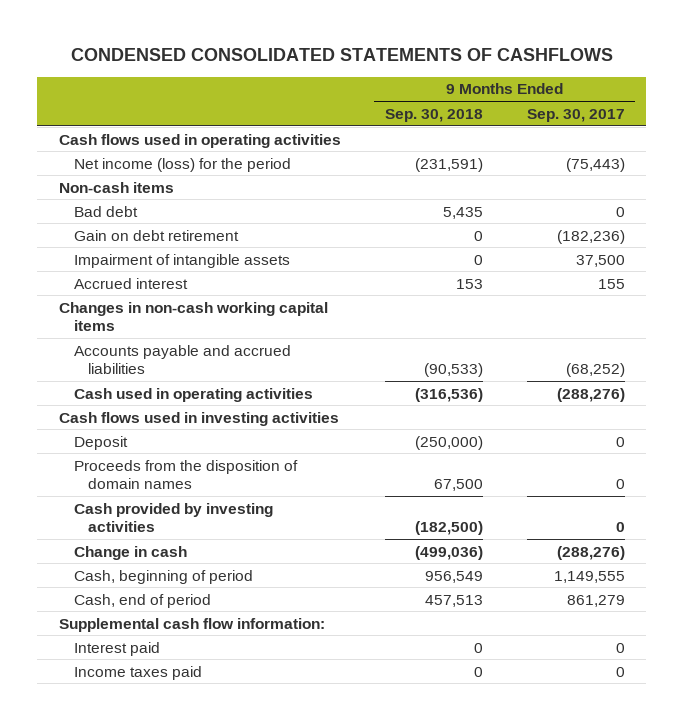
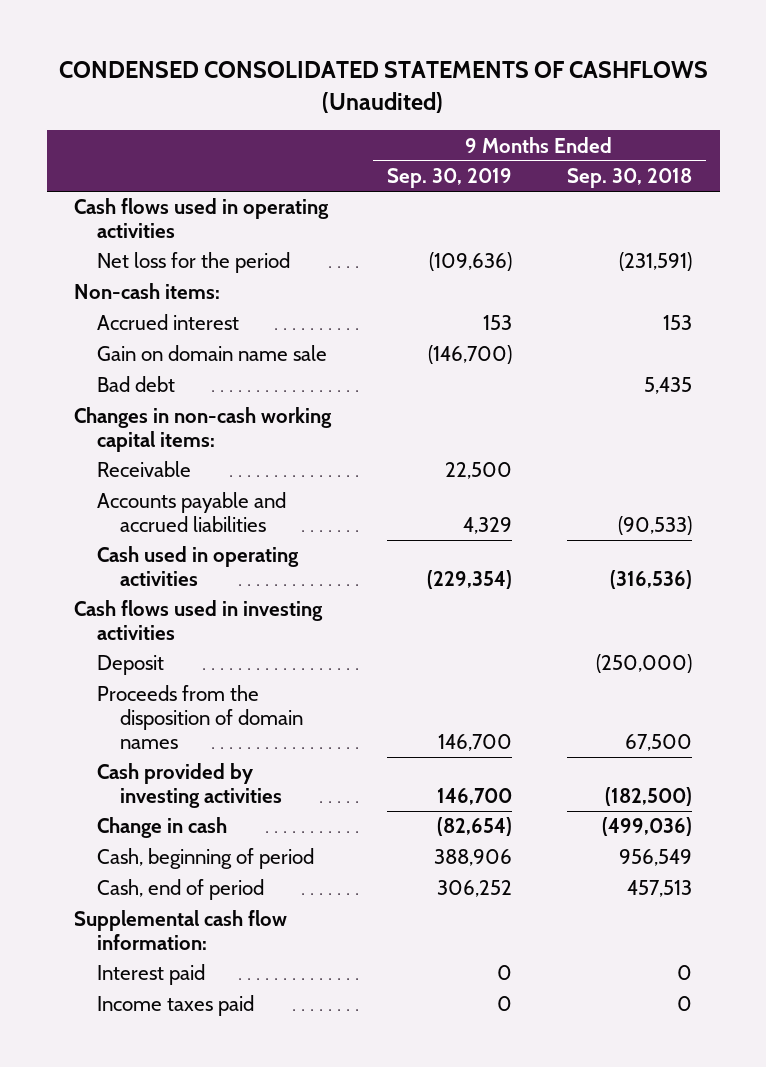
- CONDENSED CONSOLIDATED STATEMENTS OF CASHFLOWS
+ CONDENSED CONSOLIDATED STATEMENTS OF CASHFLOWS (Unaudited)
- | 9 Months Ended Sep. 30, 2018 | 9 Months Ended Sep. 30, 2017
+ | 9 Months Ended Sep. 30, 2019 | 9 Months Ended Sep. 30, 2018
- Net income (loss) for the period | (231,591) | (75,443)
- Non-cash items
- Gain on debt retirement | 0 | (182,236)
- Impairment of intangible assets | 0 | 37,500
+ Net loss for the period | (109,636) | (231,591)
+ Non-cash items:
- Changes in non-cash working capital items
+ Gain on domain name sale | (146,700) |
moved down: Bad debt | | 5,435
+ Changes in non-cash working capital items:
+ Receivable | 22,500 |

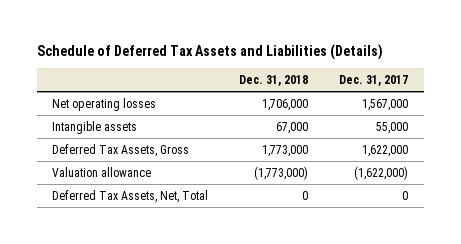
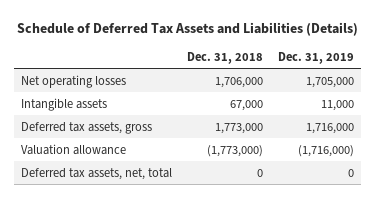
- | Dec. 31, 2018 | Dec. 31, 2017
+ | Dec. 31, 2018 | Dec. 31, 2019
- Deferred Tax Assets, Gross | 1,773,000 | 1,622,000
+ Deferred tax assets, gross | 1,773,000 | 1,716,000
- Deferred Tax Assets, Net, Total | 0 | 0
+ Deferred tax assets, net, total | 0 | 0

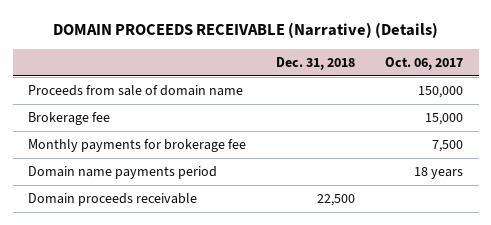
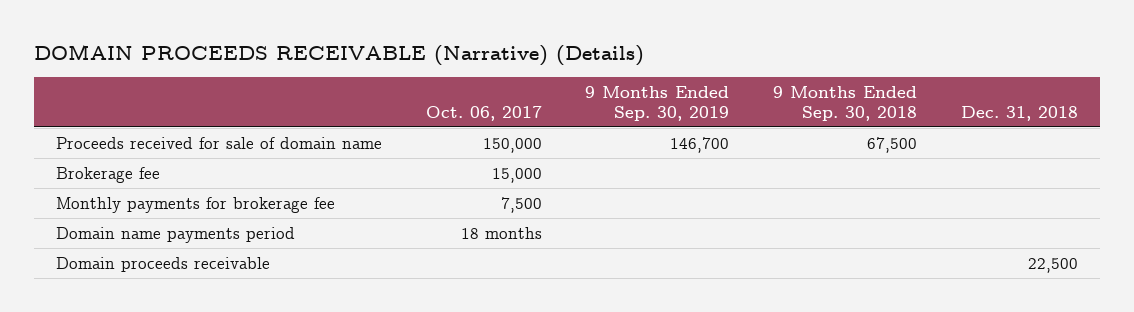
- | Dec. 31, 2018 | Oct. 06, 2017
+ | Oct. 06, 2017 | 9 Months Ended Sep. 30, 2019 | 9 Months Ended Sep. 30, 2018 | Dec. 31, 2018
- Proceeds from sale of domain name | | 150,000
+ Proceeds received for sale of domain name | 150,000 | 146,700 | 67,500 |
- Domain name payments period | | 18 years
+ Domain name payments period | 18 months | | |

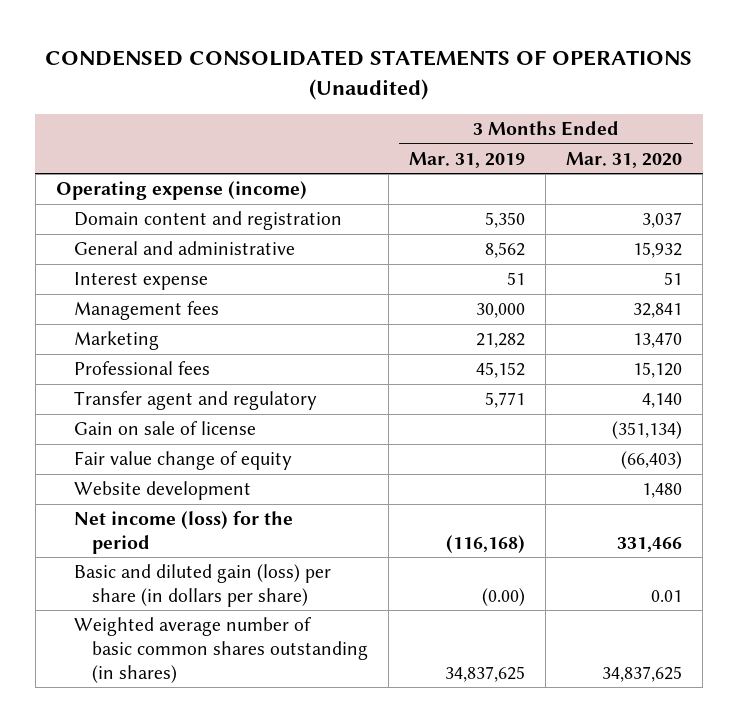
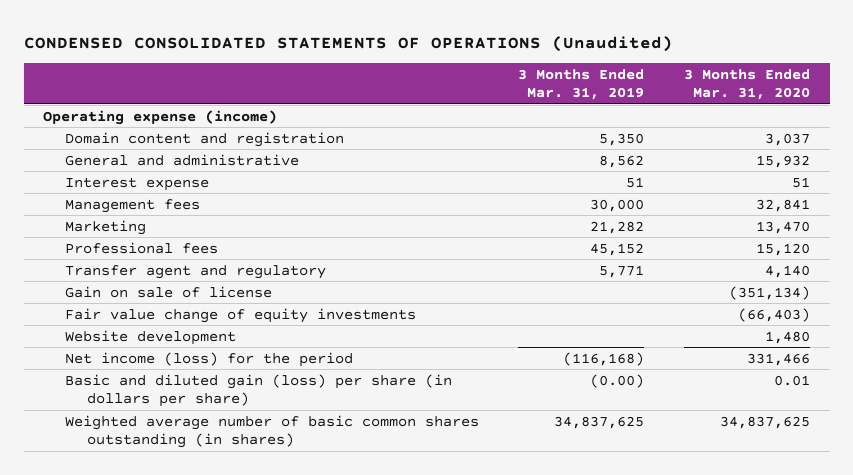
- Fair value change of equity | | (66,403)
+ Fair value change of equity investments | | (66,403)

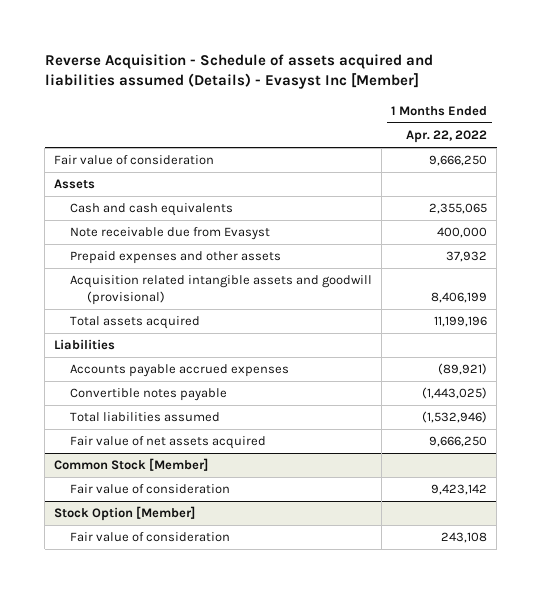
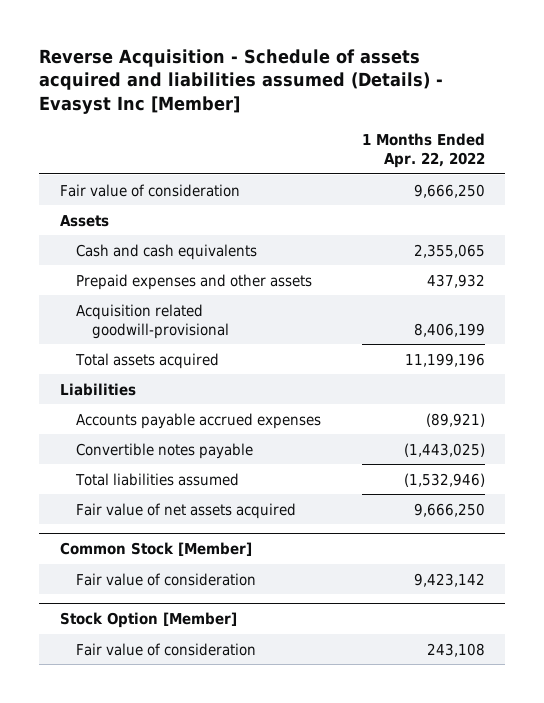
- Note receivable due from Evasyst | 400,000
- Prepaid expenses and other assets | 37,932
- Acquisition related intangible assets and goodwill (provisional) | 8,406,199
+ Prepaid expenses and other assets | 437,932
+ Acquisition related goodwill-provisional | 8,406,199

